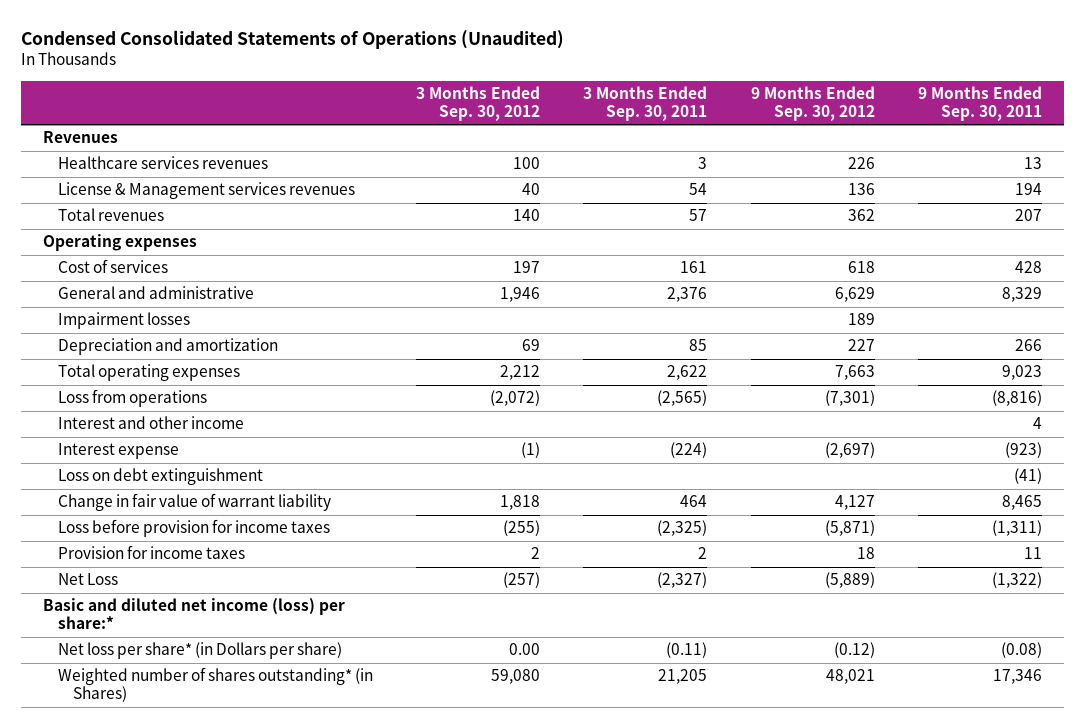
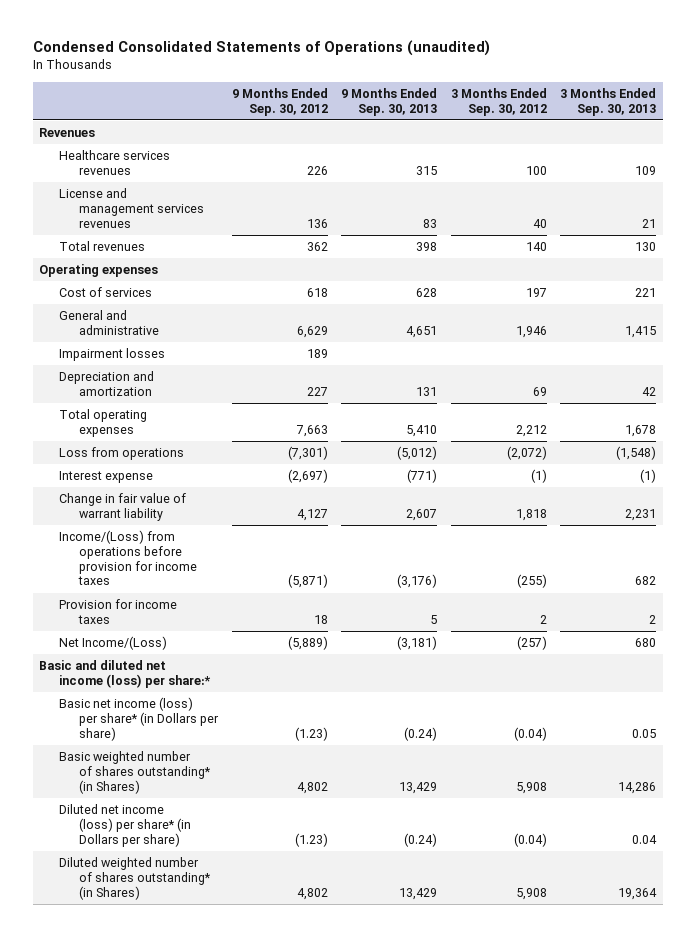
- Condensed Consolidated Statements of Operations (Unaudited)
+ Condensed Consolidated Statements of Operations (unaudited)
- | 3 Months Ended Sep. 30, 2012 | 3 Months Ended Sep. 30, 2011 | 9 Months Ended Sep. 30, 2012 | 9 Months Ended Sep. 30, 2011
+ | 9 Months Ended Sep. 30, 2012 | 9 Months Ended Sep. 30, 2013 | 3 Months Ended Sep. 30, 2012 | 3 Months Ended Sep. 30, 2013
- License & Management services revenues | 40 | 54 | 136 | 194
+ License and management services revenues | 136 | 83 | 40 | 21
- Interest and other income | | | | 4
- Loss on debt extinguishment | | | | (41)
- Loss before provision for income taxes | (255) | (2,325) | (5,871) | (1,311)
+ Income/(Loss) from operations before provision for income taxes | (5,871) | (3,176) | (255) | 682
- Net Loss | (257) | (2,327) | (5,889) | (1,322)
+ Net Income/(Loss) | (5,889) | (3,181) | (257) | 680
- Net loss per share* (in Dollars per share) | 0.00 | (0.11) | (0.12) | (0.08)
- Weighted number of shares outstanding* (in Shares) | 59,080 | 21,205 | 48,021 | 17,346
+ Basic net income (loss) per share* (in Dollars per share) | (1.23) | (0.24) | (0.04) | 0.05
+ Basic weighted number of shares outstanding* (in Shares) | 4,802 | 13,429 | 5,908 | 14,286
+ Diluted net income (loss) per share* (in Dollars per share) | (1.23) | (0.24) | (0.04) | 0.04
+ Diluted weighted number of shares outstanding* (in Shares) | 4,802 | 13,429 | 5,908 | 19,364

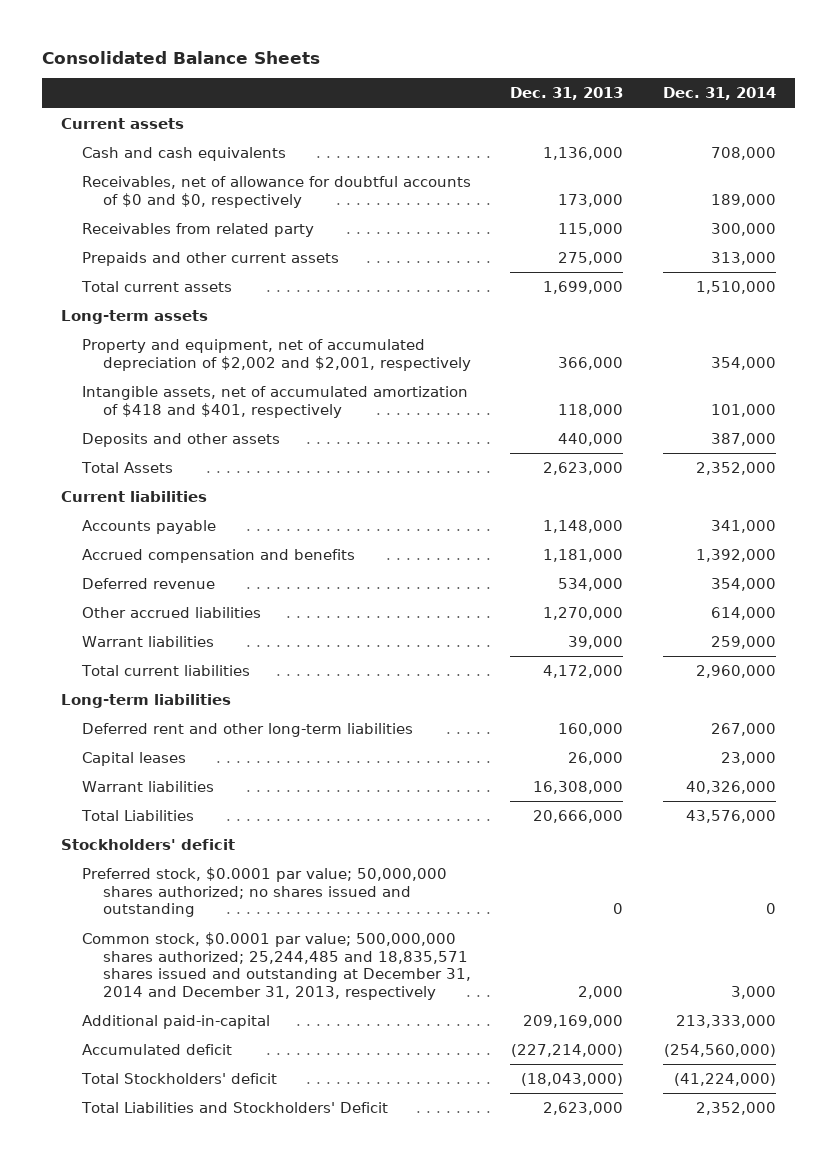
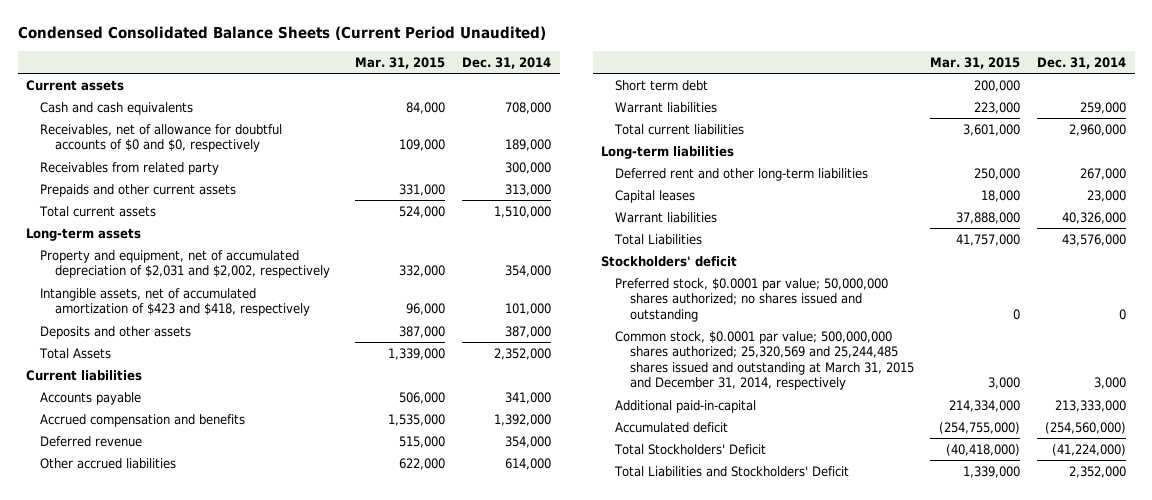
- Consolidated Balance Sheets
+ Condensed Consolidated Balance Sheets (Current Period Unaudited)
- | Dec. 31, 2013 | Dec. 31, 2014
+ | Mar. 31, 2015 | Dec. 31, 2014
- Property and equipment, net of accumulated depreciation of $2,002 and $2,001, respectively | 366,000 | 354,000
- Intangible assets, net of accumulated amortization of $418 and $401, respectively | 118,000 | 101,000
+ Property and equipment, net of accumulated depreciation of $2,031 and $2,002, respectively | 332,000 | 354,000
+ Intangible assets, net of accumulated amortization of $423 and $418, respectively | 96,000 | 101,000
+ Short term debt | 200,000 |
- Common stock, $0.0001 par value; 500,000,000 shares authorized; 25,244,485 and 18,835,571 shares issued and outstanding at December 31, 2014 and December 31, 2013, respectively | 2,000 | 3,000
+ Common stock, $0.0001 par value; 500,000,000 shares authorized; 25,320,569 and 25,244,485 shares issued and outstanding at March 31, 2015 and December 31, 2014, respectively | 3,000 | 3,000
- Total Stockholders' deficit | (18,043,000) | (41,224,000)
+ Total Stockholders' Deficit | (40,418,000) | (41,224,000)

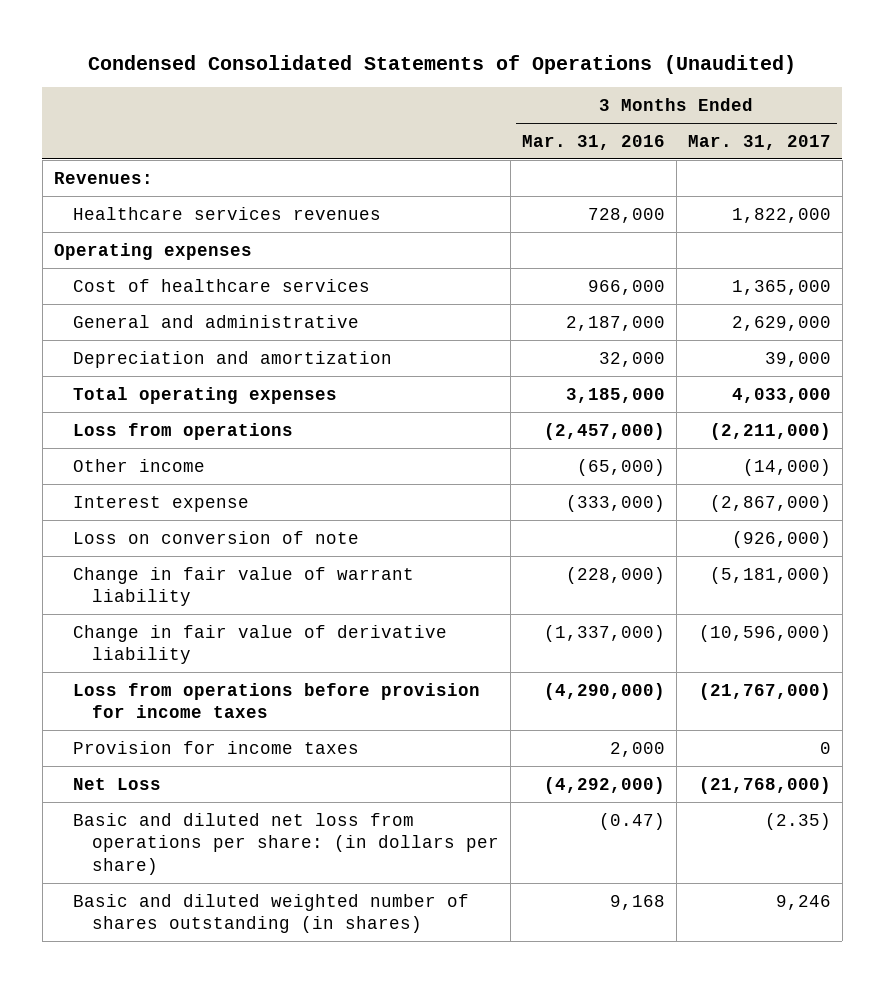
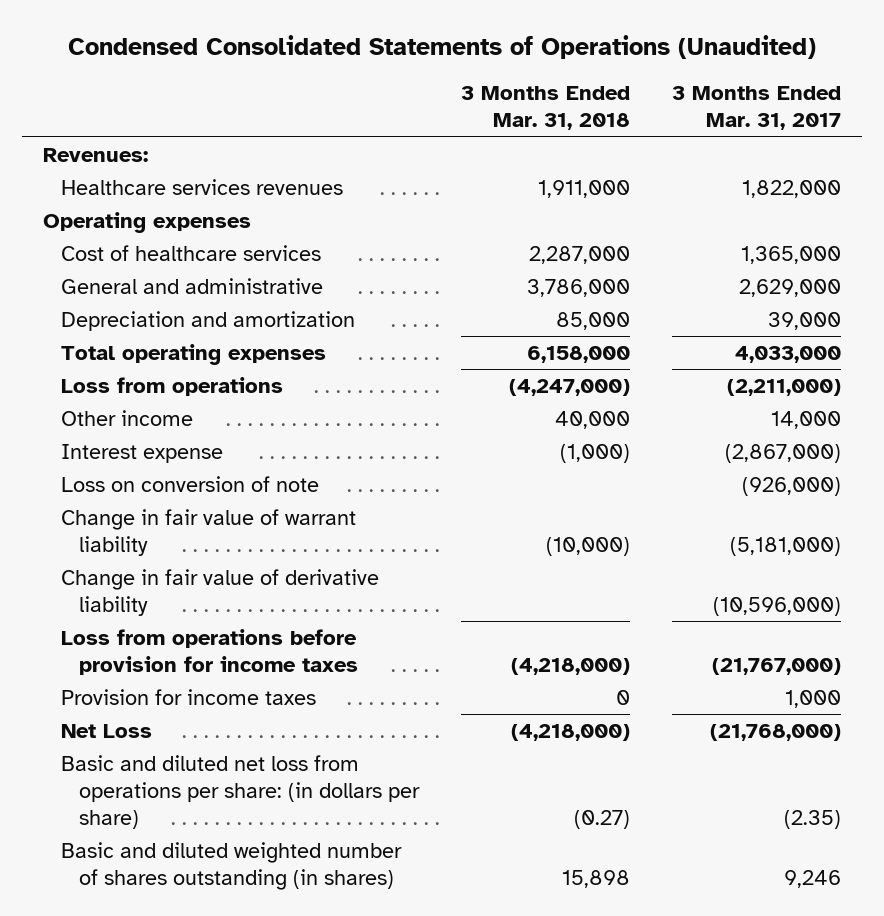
- | 3 Months Ended Mar. 31, 2016 | 3 Months Ended Mar. 31, 2017
+ | 3 Months Ended Mar. 31, 2018 | 3 Months Ended Mar. 31, 2017
- Other income | (65,000) | (14,000)
+ Other income | 40,000 | 14,000
- Provision for income taxes | 2,000 | 0
+ Provision for income taxes | 0 | 1,000

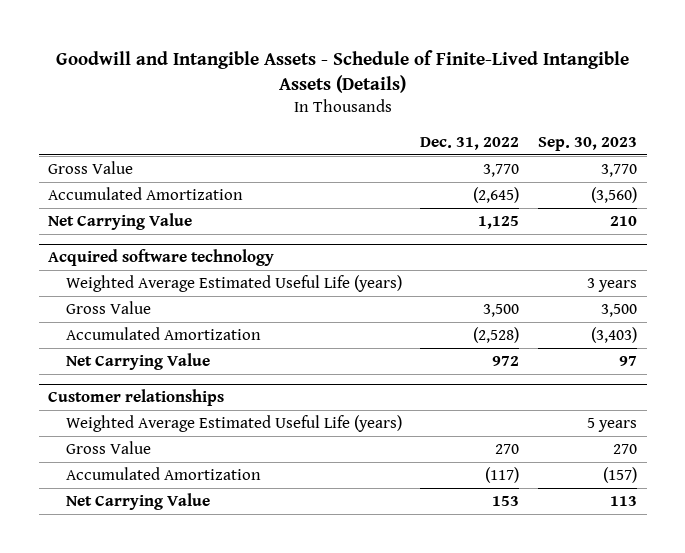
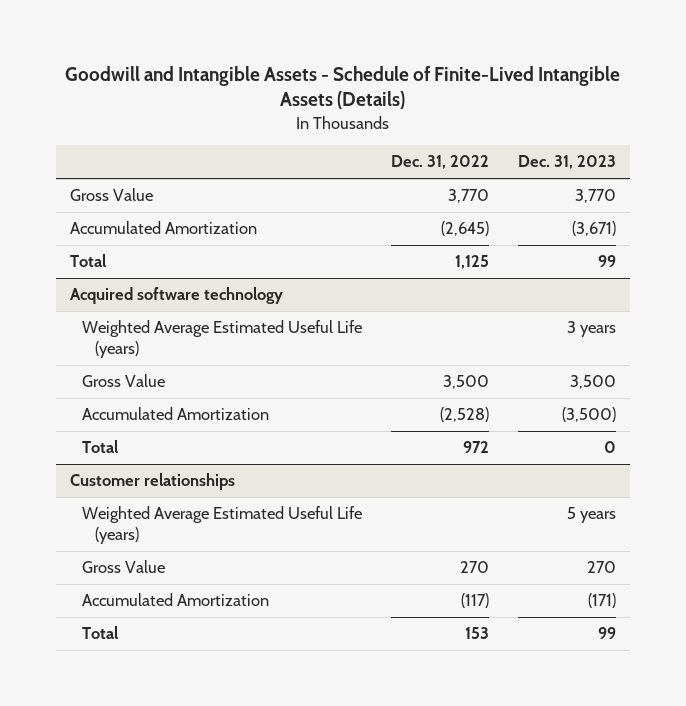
- | Dec. 31, 2022 | Sep. 30, 2023
+ | Dec. 31, 2022 | Dec. 31, 2023
- Net Carrying Value | 1,125 | 210
+ Total | 1,125 | 99
@ Acquired software technology
- Net Carrying Value | 972 | 97
+ Total | 972 | 0
@ Customer relationships
- Net Carrying Value | 153 | 113
+ Total | 153 | 99

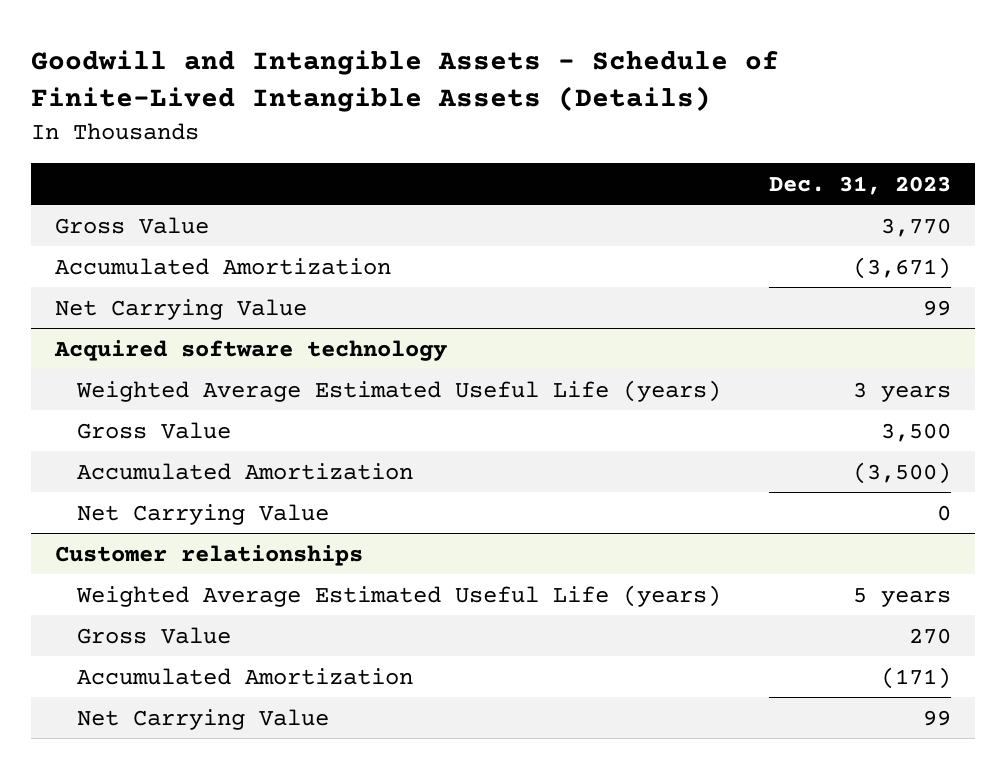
- | Dec. 31, 2022 | Dec. 31, 2023
+ | Dec. 31, 2023
- Total | 1,125 | 99
+ Net Carrying Value | 99
@ Acquired software technology
- Total | 972 | 0
+ Net Carrying Value | 0
@ Customer relationships
- Total | 153 | 99
+ Net Carrying Value | 99

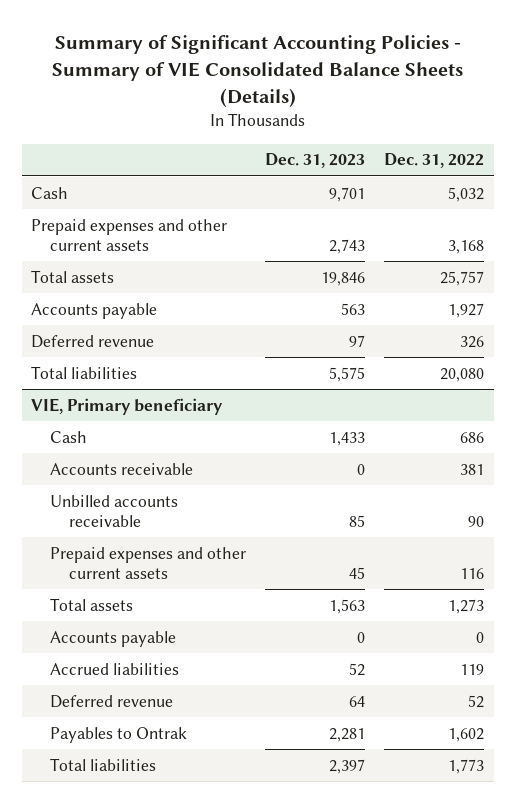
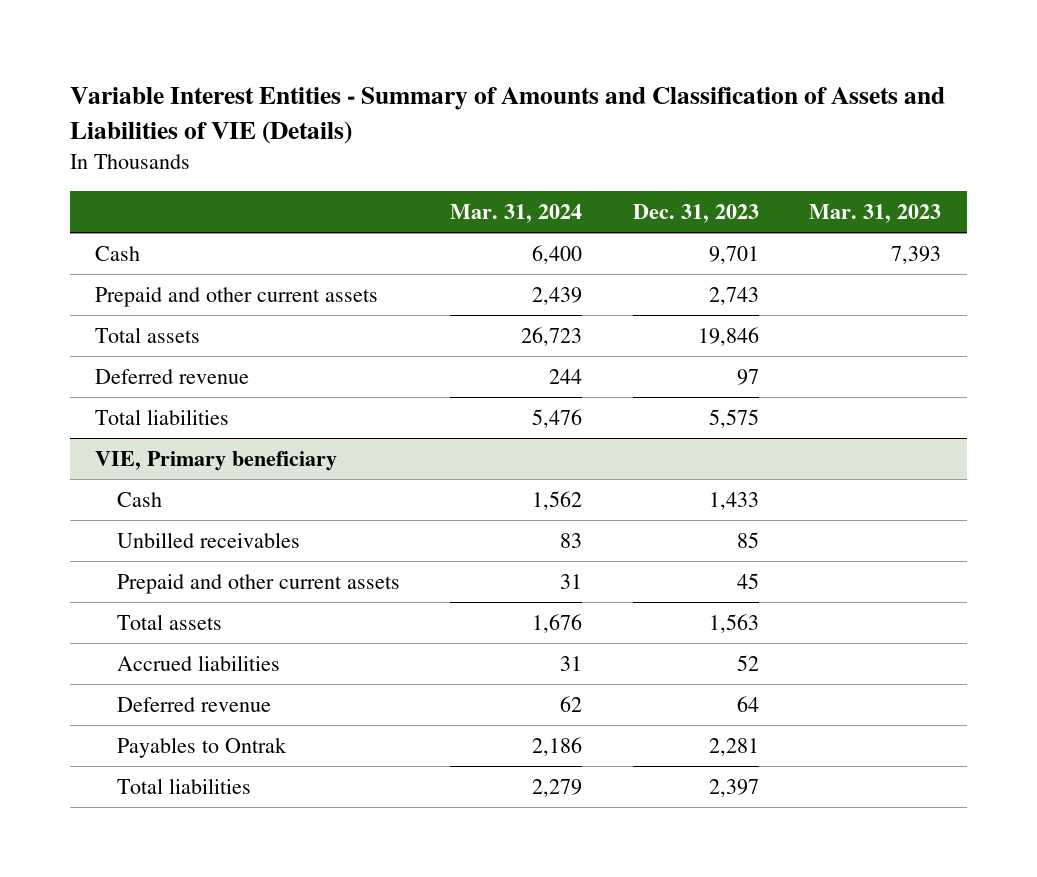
- Summary of Significant Accounting Policies - Summary of VIE Consolidated Balance Sheets (Details)
+ Variable Interest Entities - Summary of Amounts and Classification of Assets and Liabilities of VIE (Details)
- | Dec. 31, 2023 | Dec. 31, 2022
+ | Mar. 31, 2024 | Dec. 31, 2023 | Mar. 31, 2023
- Prepaid expenses and other current assets | 2,743 | 3,168
+ Prepaid and other current assets | 2,439 | 2,743 |
- Accounts payable | 563 | 1,927
@ VIE, Primary beneficiary
- Accounts receivable | 0 | 381
- Unbilled accounts receivable | 85 | 90
- Prepaid expenses and other current assets | 45 | 116
+ Unbilled receivables | 83 | 85 |
+ Prepaid and other current assets | 31 | 45 |
- Accounts payable | 0 | 0

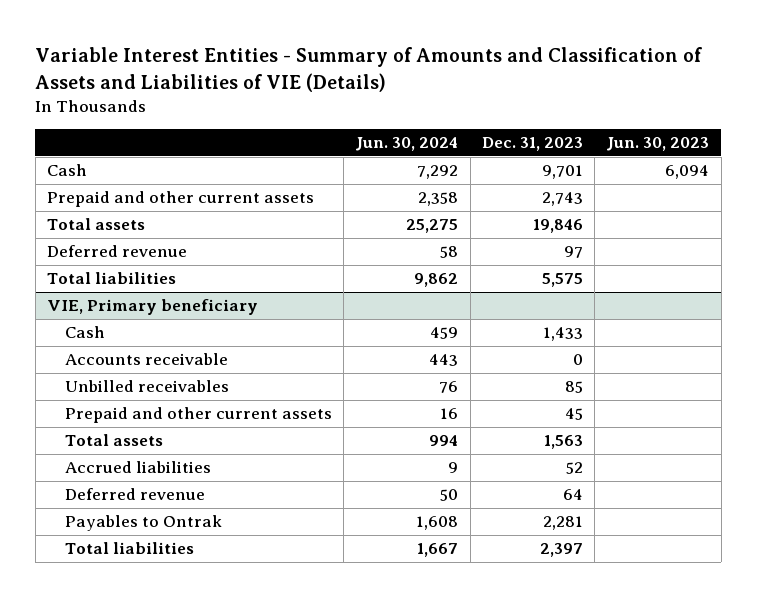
- | Mar. 31, 2024 | Dec. 31, 2023 | Mar. 31, 2023
+ | Jun. 30, 2024 | Dec. 31, 2023 | Jun. 30, 2023
@ VIE, Primary beneficiary
+ Accounts receivable | 443 | 0 |

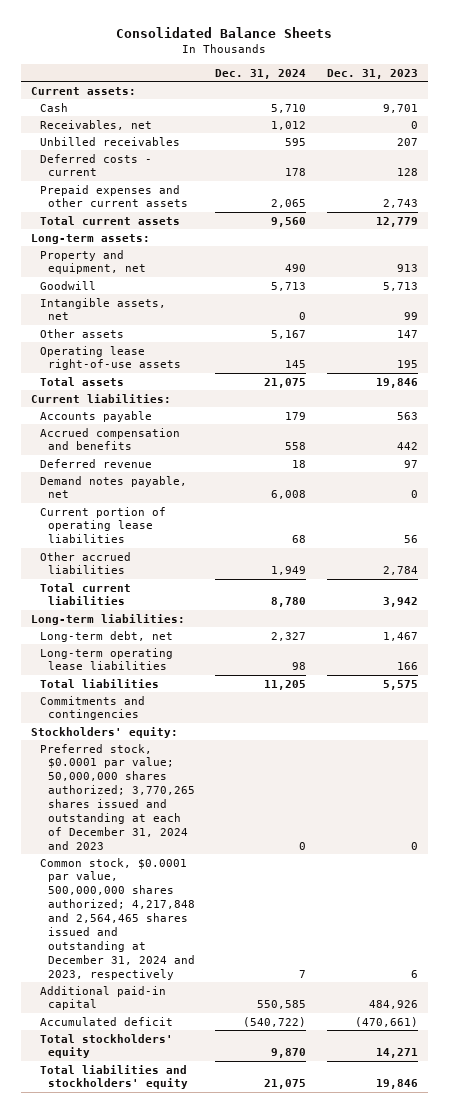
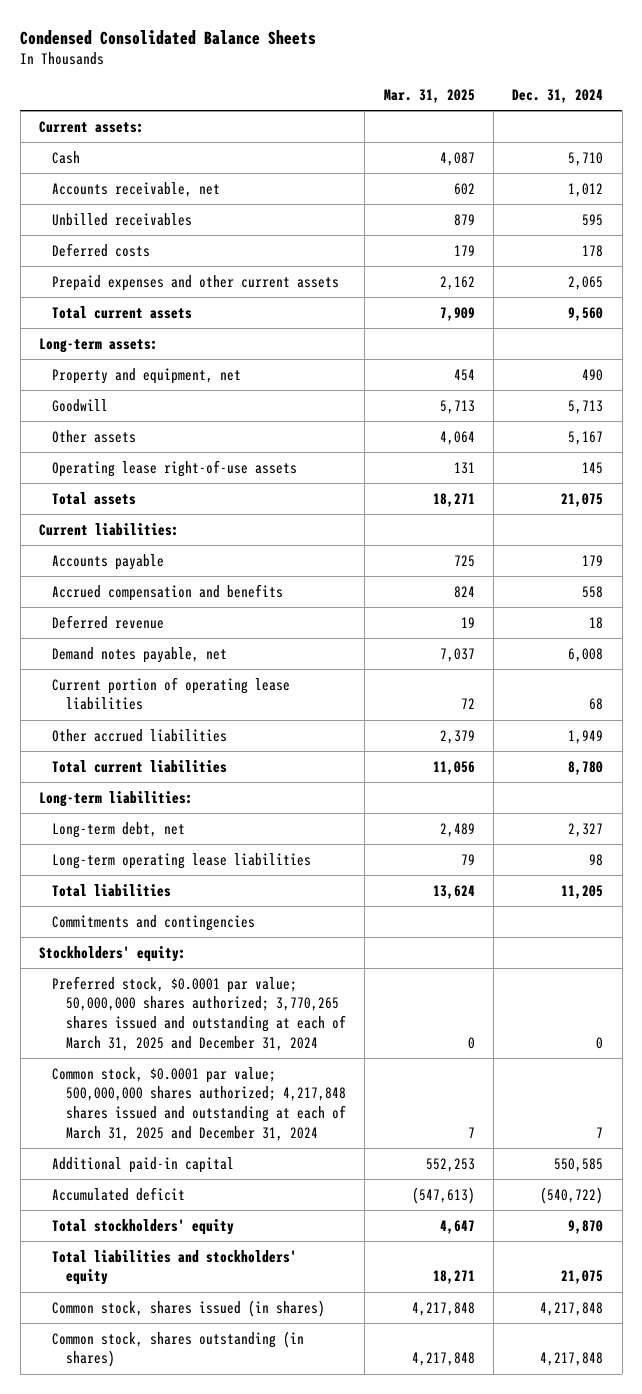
- Consolidated Balance Sheets
+ Condensed Consolidated Balance Sheets
- | Dec. 31, 2024 | Dec. 31, 2023
+ | Mar. 31, 2025 | Dec. 31, 2024
- Receivables, net | 1,012 | 0
+ Accounts receivable, net | 602 | 1,012
- Deferred costs - current | 178 | 128
+ Deferred costs | 179 | 178
- Intangible assets, net | 0 | 99
- Preferred stock, $0.0001 par value; 50,000,000 shares authorized; 3,770,265 shares issued and outstanding at each of December 31, 2024 and 2023 | 0 | 0
- Common stock, $0.0001 par value, 500,000,000 shares authorized; 4,217,848 and 2,564,465 shares issued and outstanding at December 31, 2024 and 2023, respectively | 7 | 6
+ Preferred stock, $0.0001 par value; 50,000,000 shares authorized; 3,770,265 shares issued and outstanding at each of March 31, 2025 and December 31, 2024 | 0 | 0
+ Common stock, $0.0001 par value; 500,000,000 shares authorized; 4,217,848 shares issued and outstanding at each of March 31, 2025 and December 31, 2024 | 7 | 7
+ Common stock, shares issued (in shares) | 4,217,848 | 4,217,848
+ Common stock, shares outstanding (in shares) | 4,217,848 | 4,217,848

